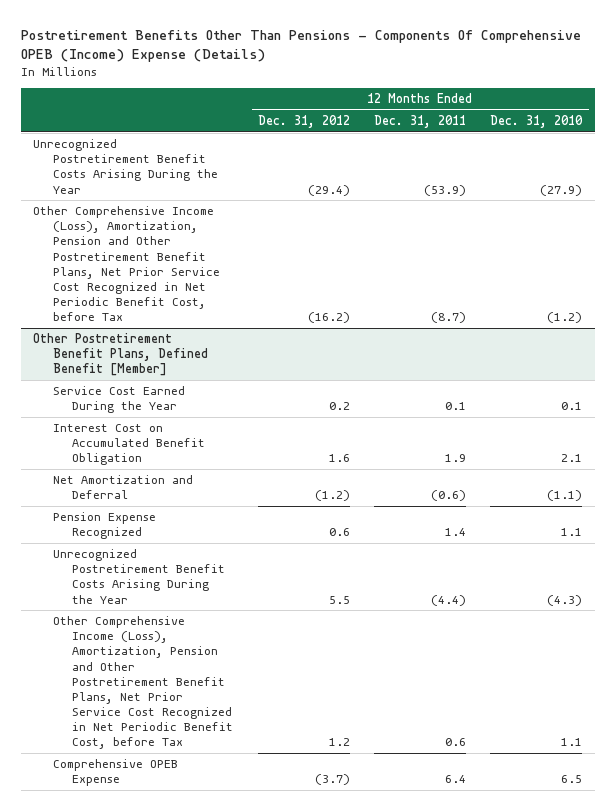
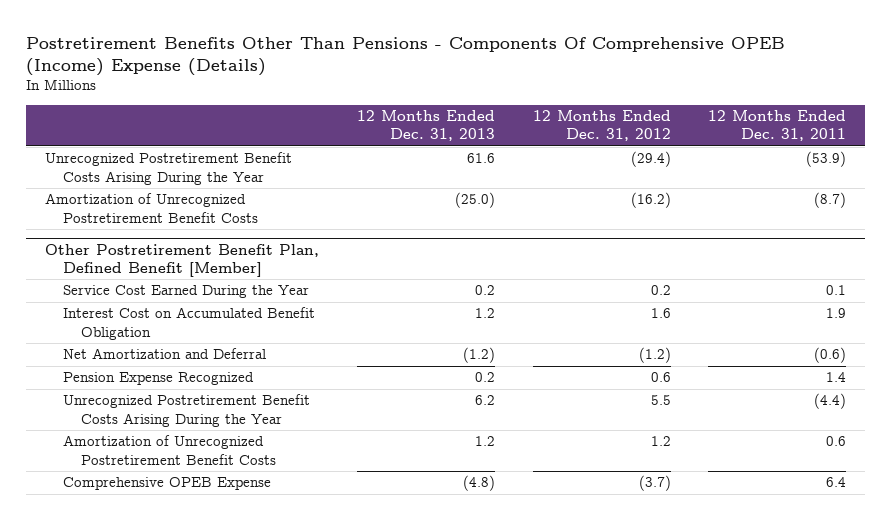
- | 12 Months Ended Dec. 31, 2012 | 12 Months Ended Dec. 31, 2011 | 12 Months Ended Dec. 31, 2010
+ | 12 Months Ended Dec. 31, 2013 | 12 Months Ended Dec. 31, 2012 | 12 Months Ended Dec. 31, 2011
- Other Comprehensive Income (Loss), Amortization, Pension and Other Postretirement Benefit Plans, Net Prior Service Cost Recognized in Net Periodic Benefit Cost, before Tax | (16.2) | (8.7) | (1.2)
- Other Postretirement Benefit Plans, Defined Benefit [Member]
+ Amortization of Unrecognized Postretirement Benefit Costs | (25.0) | (16.2) | (8.7)
+ Other Postretirement Benefit Plan, Defined Benefit [Member]
- Other Comprehensive Income (Loss), Amortization, Pension and Other Postretirement Benefit Plans, Net Prior Service Cost Recognized in Net Periodic Benefit Cost, before Tax | 1.2 | 0.6 | 1.1
+ Amortization of Unrecognized Postretirement Benefit Costs | 1.2 | 1.2 | 0.6

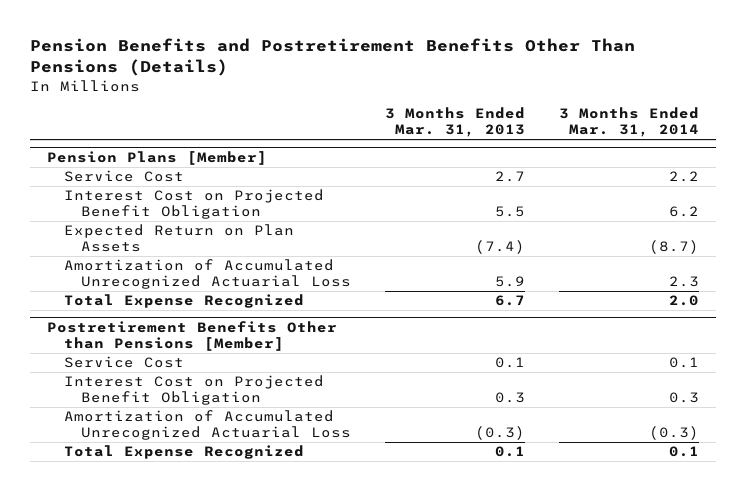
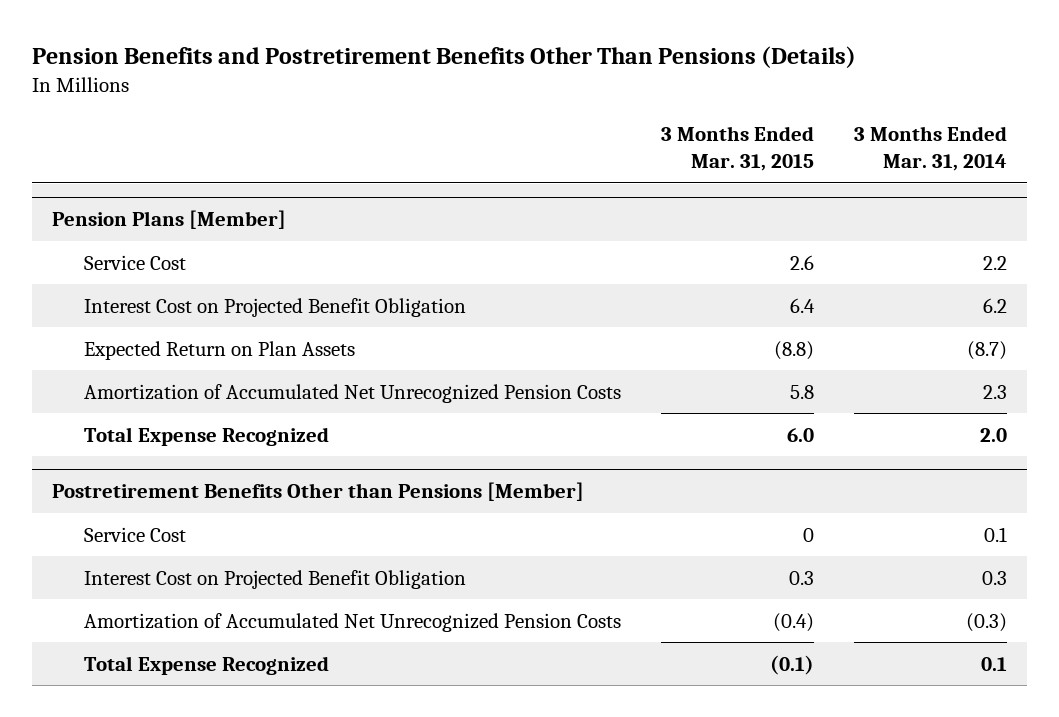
- | 3 Months Ended Mar. 31, 2013 | 3 Months Ended Mar. 31, 2014
+ | 3 Months Ended Mar. 31, 2015 | 3 Months Ended Mar. 31, 2014
@ Pension Plans [Member]
- Amortization of Accumulated Unrecognized Actuarial Loss | 5.9 | 2.3
+ Amortization of Accumulated Net Unrecognized Pension Costs | 5.8 | 2.3
@ Postretirement Benefits Other than Pensions [Member]
- Amortization of Accumulated Unrecognized Actuarial Loss | (0.3) | (0.3)
+ Amortization of Accumulated Net Unrecognized Pension Costs | (0.4) | (0.3)

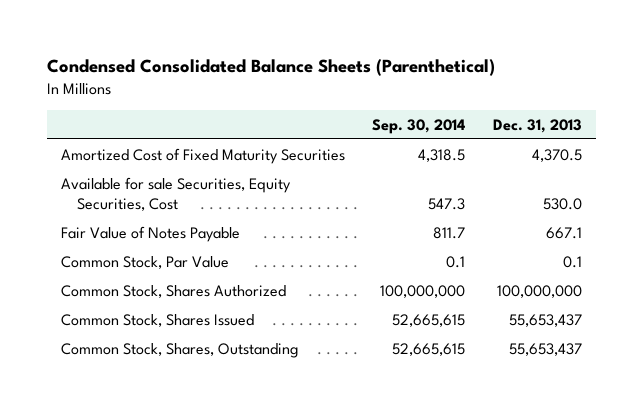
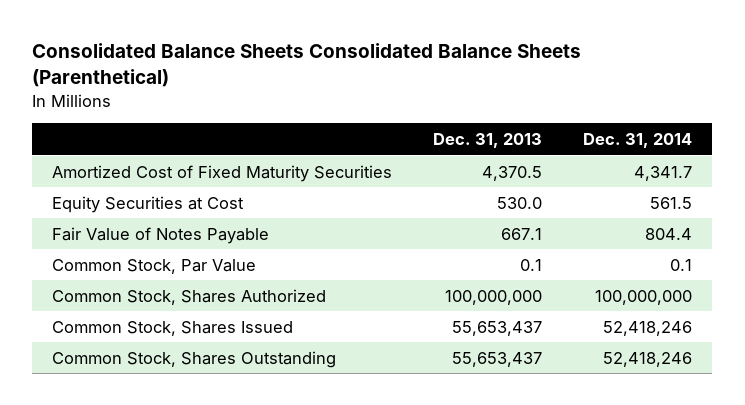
- Condensed Consolidated Balance Sheets (Parenthetical)
+ Consolidated Balance Sheets Consolidated Balance Sheets (Parenthetical)
- | Sep. 30, 2014 | Dec. 31, 2013
+ | Dec. 31, 2013 | Dec. 31, 2014
- Available for sale Securities, Equity Securities, Cost | 547.3 | 530.0
+ Equity Securities at Cost | 530.0 | 561.5
- Common Stock, Shares, Outstanding | 52,665,615 | 55,653,437
+ Common Stock, Shares Outstanding | 55,653,437 | 52,418,246

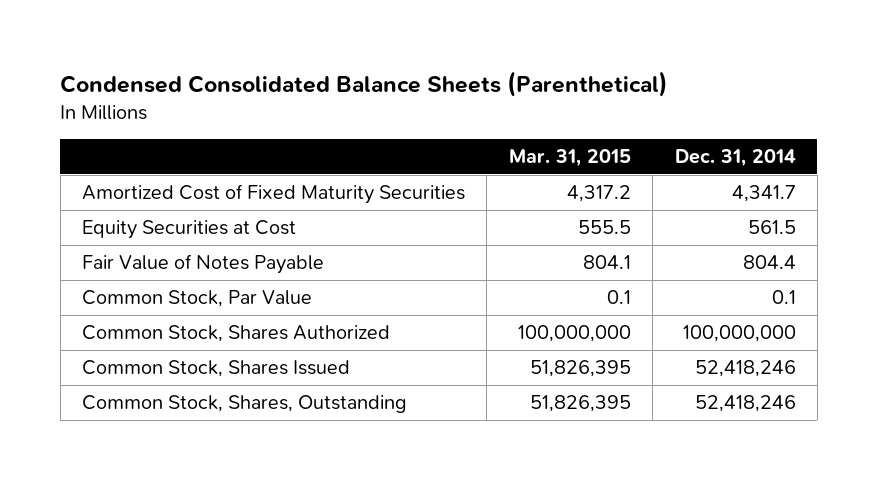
- Consolidated Balance Sheets Consolidated Balance Sheets (Parenthetical)
+ Condensed Consolidated Balance Sheets (Parenthetical)
- | Dec. 31, 2013 | Dec. 31, 2014
+ | Mar. 31, 2015 | Dec. 31, 2014
- Common Stock, Shares Outstanding | 55,653,437 | 52,418,246
+ Common Stock, Shares, Outstanding | 51,826,395 | 52,418,246

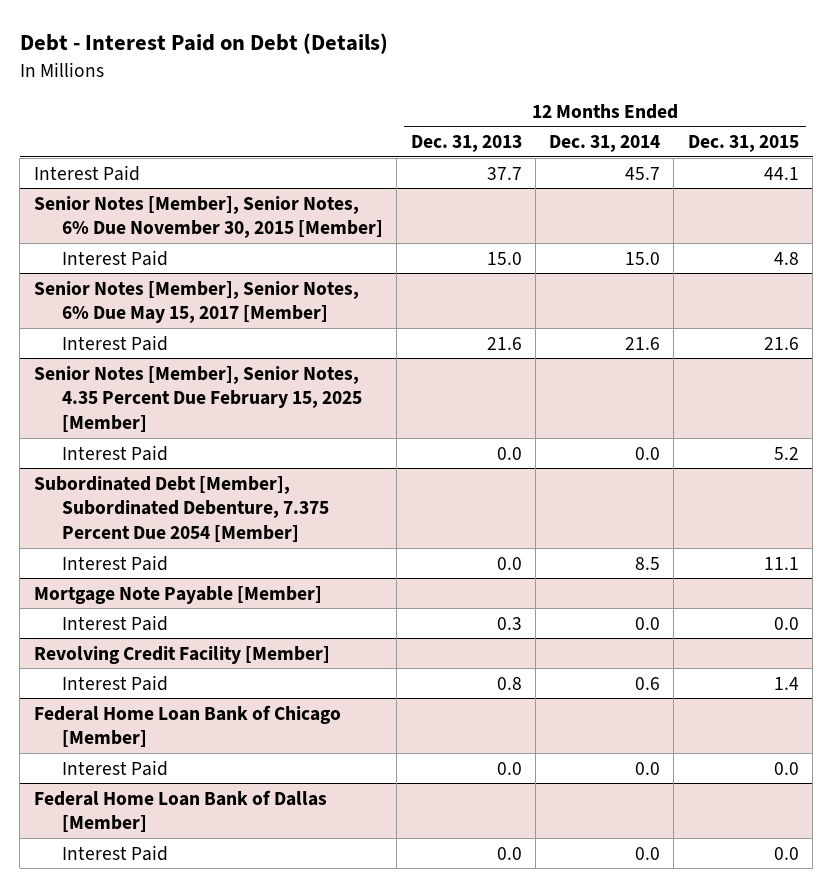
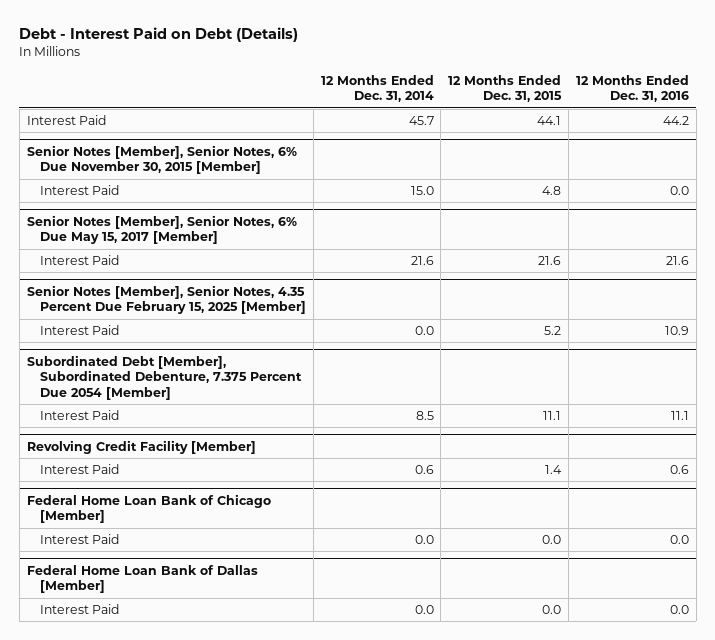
- | 12 Months Ended Dec. 31, 2013 | 12 Months Ended Dec. 31, 2014 | 12 Months Ended Dec. 31, 2015
+ | 12 Months Ended Dec. 31, 2014 | 12 Months Ended Dec. 31, 2015 | 12 Months Ended Dec. 31, 2016
- Mortgage Note Payable [Member]
- Interest Paid | 0.3 | 0.0 | 0.0

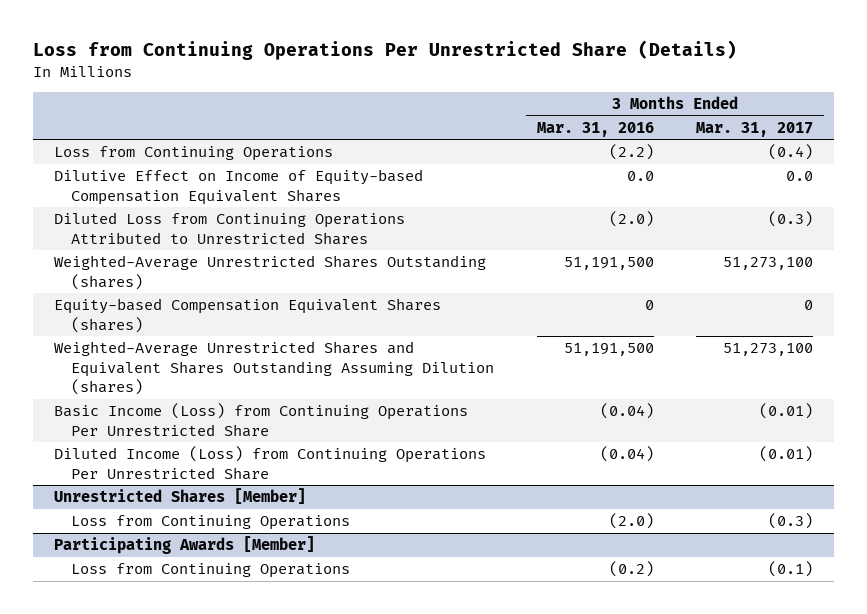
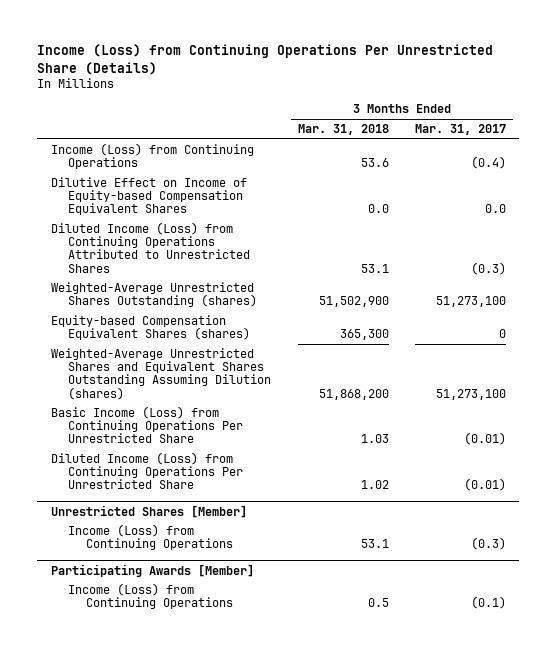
- Loss from Continuing Operations Per Unrestricted Share (Details)
+ Income (Loss) from Continuing Operations Per Unrestricted Share (Details)
- | 3 Months Ended Mar. 31, 2016 | 3 Months Ended Mar. 31, 2017
+ | 3 Months Ended Mar. 31, 2018 | 3 Months Ended Mar. 31, 2017
- Loss from Continuing Operations | (2.2) | (0.4)
+ Income (Loss) from Continuing Operations | 53.6 | (0.4)
- Diluted Loss from Continuing Operations Attributed to Unrestricted Shares | (2.0) | (0.3)
+ Diluted Income (Loss) from Continuing Operations Attributed to Unrestricted Shares | 53.1 | (0.3)
@ Unrestricted Shares [Member]
- Loss from Continuing Operations | (2.0) | (0.3)
+ Income (Loss) from Continuing Operations | 53.1 | (0.3)
@ Participating Awards [Member]
- Loss from Continuing Operations | (0.2) | (0.1)
+ Income (Loss) from Continuing Operations | 0.5 | (0.1)

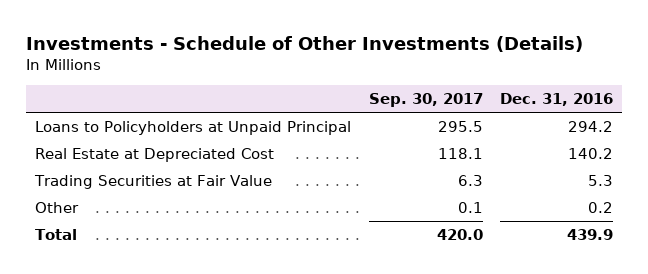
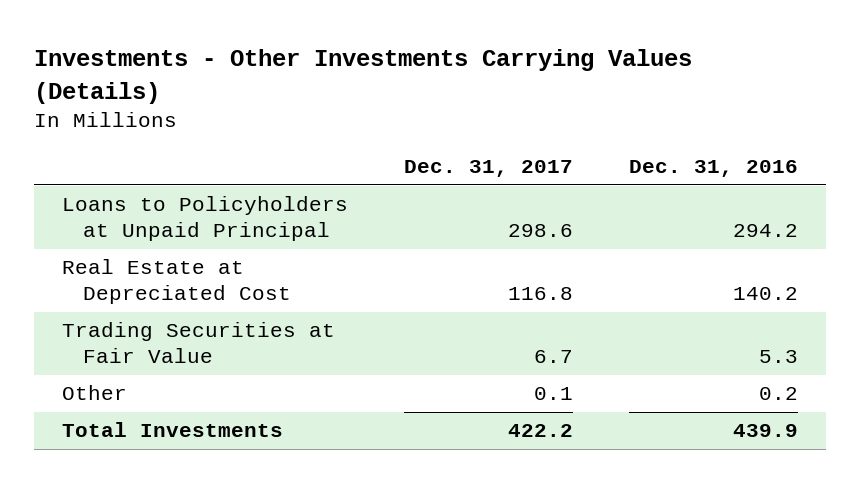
- Investments - Schedule of Other Investments (Details)
+ Investments - Other Investments Carrying Values (Details)
- | Sep. 30, 2017 | Dec. 31, 2016
+ | Dec. 31, 2017 | Dec. 31, 2016
- Total | 420.0 | 439.9
+ Total Investments | 422.2 | 439.9

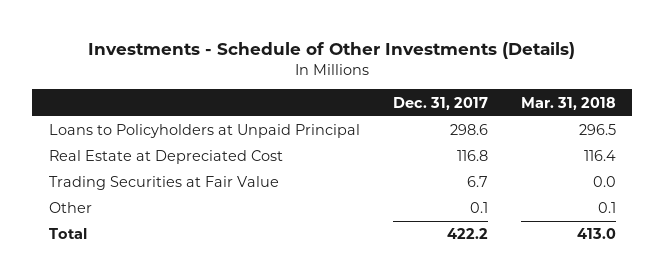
- Investments - Other Investments Carrying Values (Details)
+ Investments - Schedule of Other Investments (Details)
- | Dec. 31, 2017 | Dec. 31, 2016
+ | Dec. 31, 2017 | Mar. 31, 2018
- Total Investments | 422.2 | 439.9
+ Total | 422.2 | 413.0

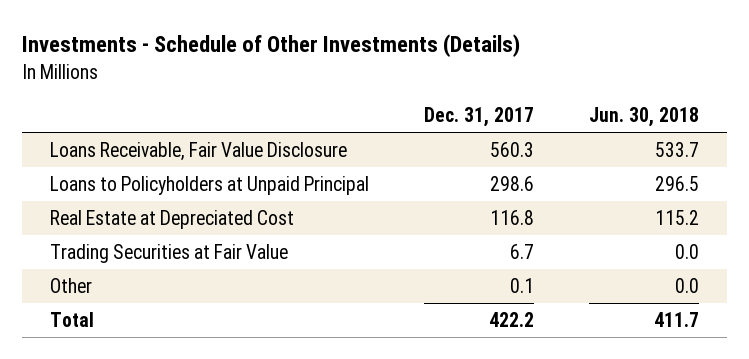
- | Dec. 31, 2017 | Mar. 31, 2018
+ | Dec. 31, 2017 | Jun. 30, 2018
+ Loans Receivable, Fair Value Disclosure | 560.3 | 533.7

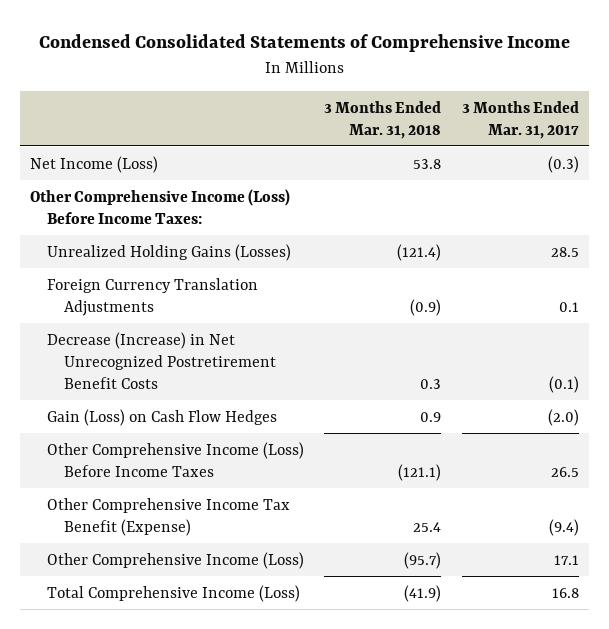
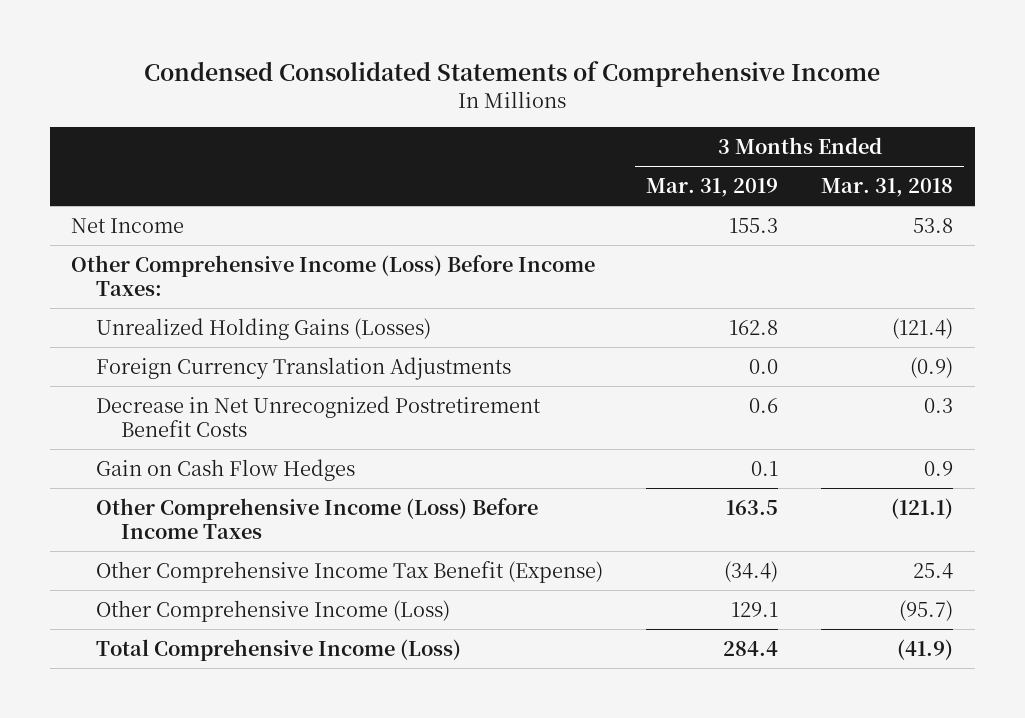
- | 3 Months Ended Mar. 31, 2018 | 3 Months Ended Mar. 31, 2017
+ | 3 Months Ended Mar. 31, 2019 | 3 Months Ended Mar. 31, 2018
- Net Income (Loss) | 53.8 | (0.3)
+ Net Income | 155.3 | 53.8
- Decrease (Increase) in Net Unrecognized Postretirement Benefit Costs | 0.3 | (0.1)
- Gain (Loss) on Cash Flow Hedges | 0.9 | (2.0)
+ Decrease in Net Unrecognized Postretirement Benefit Costs | 0.6 | 0.3
+ Gain on Cash Flow Hedges | 0.1 | 0.9

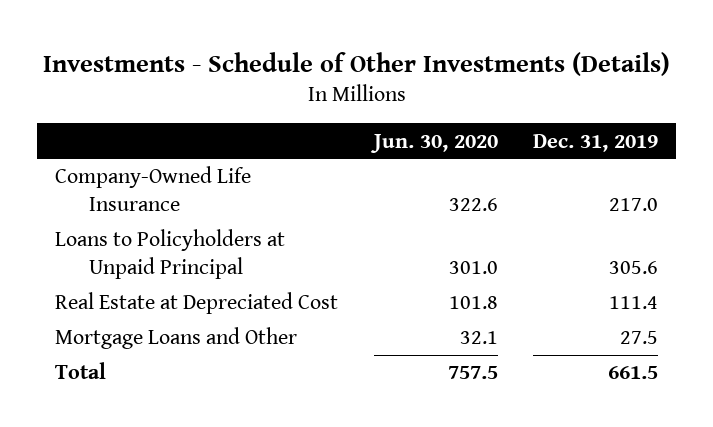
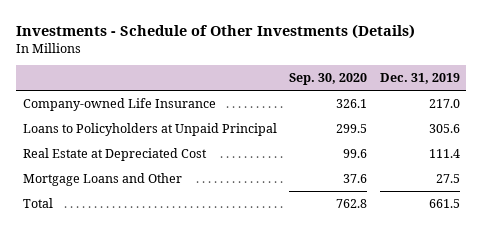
- | Jun. 30, 2020 | Dec. 31, 2019
+ | Sep. 30, 2020 | Dec. 31, 2019
- Company-Owned Life Insurance | 322.6 | 217.0
+ Company-owned Life Insurance | 326.1 | 217.0

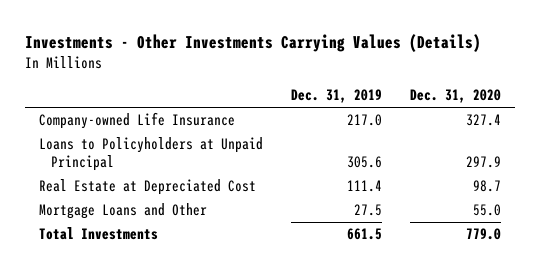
- Investments - Schedule of Other Investments (Details)
+ Investments - Other Investments Carrying Values (Details)
- | Sep. 30, 2020 | Dec. 31, 2019
+ | Dec. 31, 2019 | Dec. 31, 2020
- Total | 762.8 | 661.5
+ Total Investments | 661.5 | 779.0

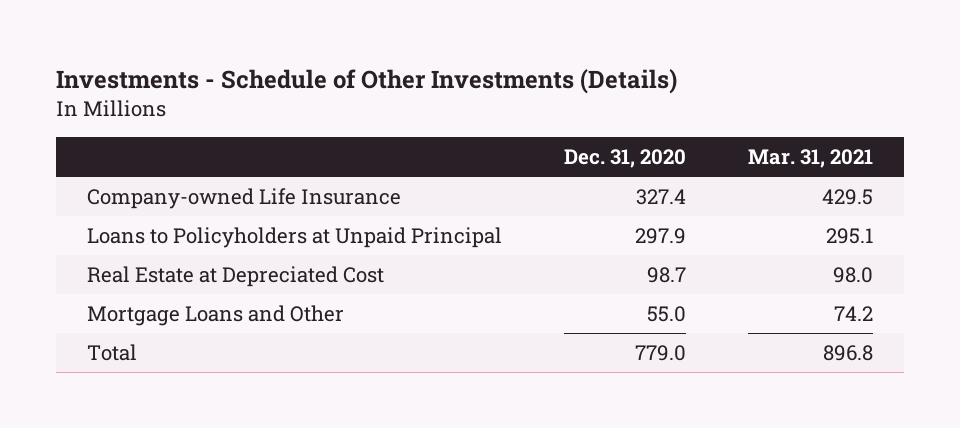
- Investments - Other Investments Carrying Values (Details)
+ Investments - Schedule of Other Investments (Details)
- | Dec. 31, 2019 | Dec. 31, 2020
+ | Dec. 31, 2020 | Mar. 31, 2021
- Total Investments | 661.5 | 779.0
+ Total | 779.0 | 896.8

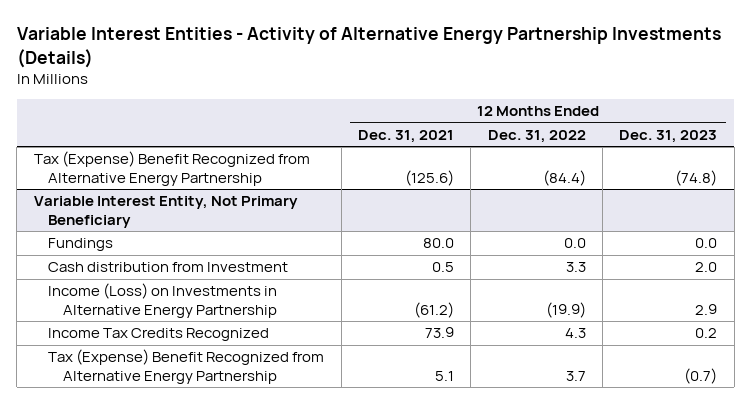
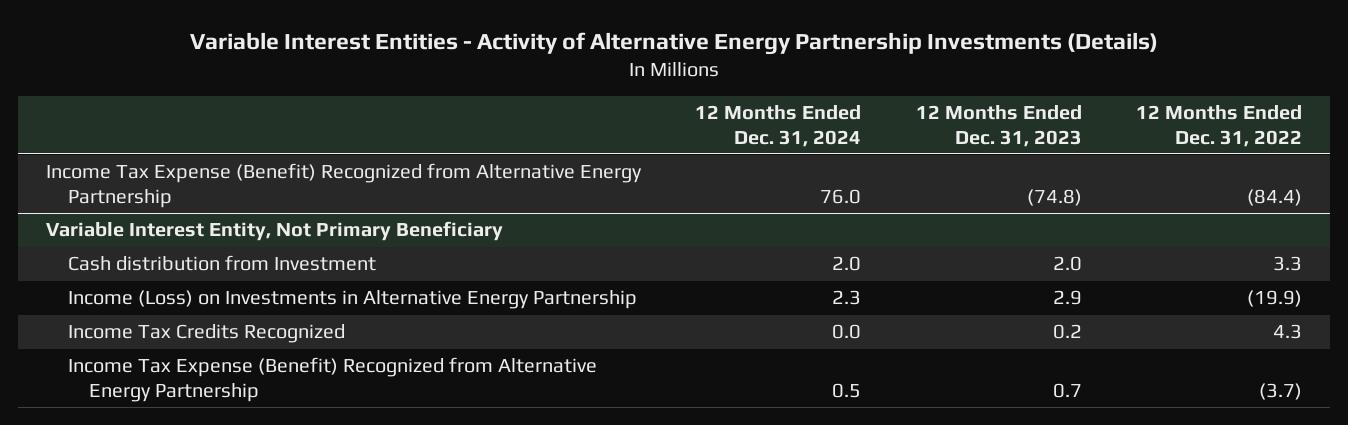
- | 12 Months Ended Dec. 31, 2021 | 12 Months Ended Dec. 31, 2022 | 12 Months Ended Dec. 31, 2023
+ | 12 Months Ended Dec. 31, 2024 | 12 Months Ended Dec. 31, 2023 | 12 Months Ended Dec. 31, 2022
- Tax (Expense) Benefit Recognized from Alternative Energy Partnership | (125.6) | (84.4) | (74.8)
+ Income Tax Expense (Benefit) Recognized from Alternative Energy Partnership | 76.0 | (74.8) | (84.4)
@ Variable Interest Entity, Not Primary Beneficiary
- Fundings | 80.0 | 0.0 | 0.0
- Tax (Expense) Benefit Recognized from Alternative Energy Partnership | 5.1 | 3.7 | (0.7)
+ Income Tax Expense (Benefit) Recognized from Alternative Energy Partnership | 0.5 | 0.7 | (3.7)

